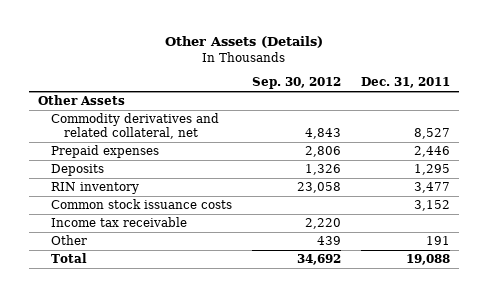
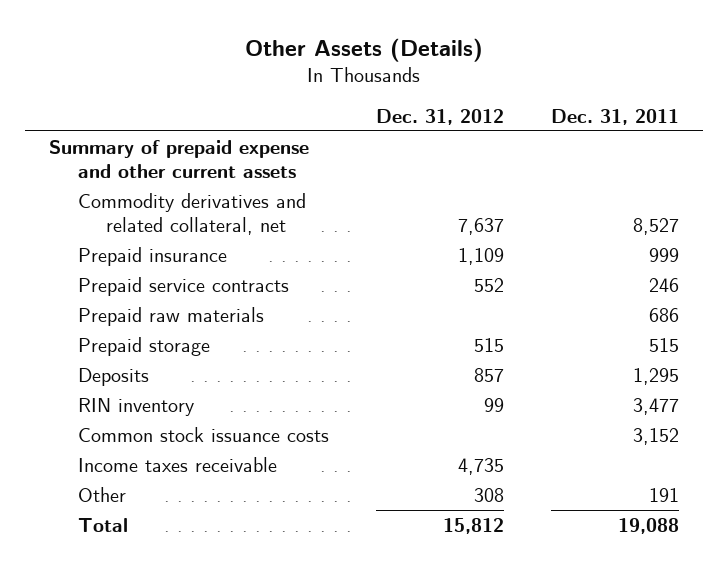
- | Sep. 30, 2012 | Dec. 31, 2011
+ | Dec. 31, 2012 | Dec. 31, 2011
- Other Assets
+ Summary of prepaid expense and other current assets
- Prepaid expenses | 2,806 | 2,446
+ Prepaid insurance | 1,109 | 999
+ Prepaid service contracts | 552 | 246
+ Prepaid raw materials | | 686
+ Prepaid storage | 515 | 515
- Income tax receivable | 2,220 |
+ Income taxes receivable | 4,735 |

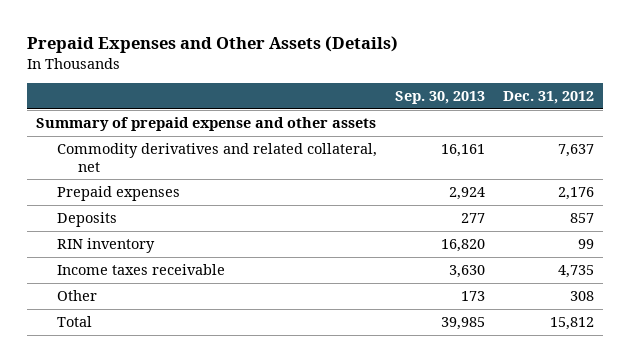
- Other Assets (Details)
+ Prepaid Expenses and Other Assets (Details)
- | Dec. 31, 2012 | Dec. 31, 2011
+ | Sep. 30, 2013 | Dec. 31, 2012
- Summary of prepaid expense and other current assets
+ Summary of prepaid expense and other assets
- Prepaid insurance | 1,109 | 999
- Prepaid service contracts | 552 | 246
- Prepaid raw materials | | 686
- Prepaid storage | 515 | 515
+ Prepaid expenses | 2,924 | 2,176
- Common stock issuance costs | | 3,152

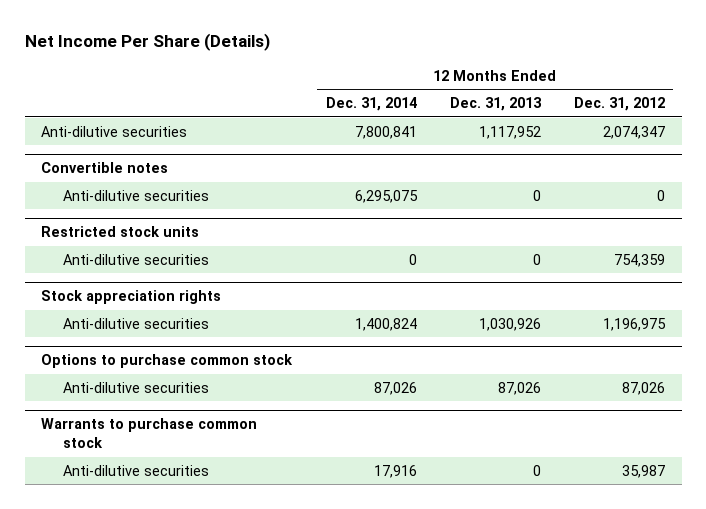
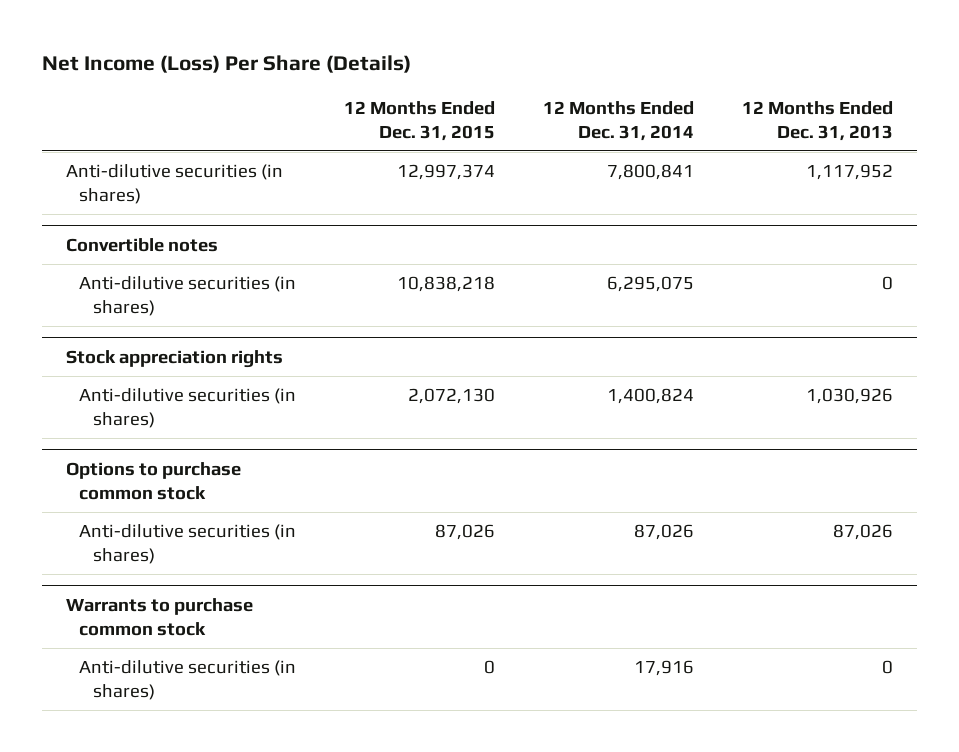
- Net Income Per Share (Details)
+ Net Income (Loss) Per Share (Details)
- | 12 Months Ended Dec. 31, 2014 | 12 Months Ended Dec. 31, 2013 | 12 Months Ended Dec. 31, 2012
+ | 12 Months Ended Dec. 31, 2015 | 12 Months Ended Dec. 31, 2014 | 12 Months Ended Dec. 31, 2013
- Anti-dilutive securities | 7,800,841 | 1,117,952 | 2,074,347
+ Anti-dilutive securities (in shares) | 12,997,374 | 7,800,841 | 1,117,952
@ Convertible notes
- Anti-dilutive securities | 6,295,075 | 0 | 0
- Restricted stock units
- Anti-dilutive securities | 0 | 0 | 754,359
@ Convertible notes
+ Anti-dilutive securities (in shares) | 10,838,218 | 6,295,075 | 0
@ Stock appreciation rights
- Anti-dilutive securities | 1,400,824 | 1,030,926 | 1,196,975
+ Anti-dilutive securities (in shares) | 2,072,130 | 1,400,824 | 1,030,926
@ Options to purchase common stock
- Anti-dilutive securities | 87,026 | 87,026 | 87,026
+ Anti-dilutive securities (in shares) | 87,026 | 87,026 | 87,026
@ Warrants to purchase common stock
- Anti-dilutive securities | 17,916 | 0 | 35,987
+ Anti-dilutive securities (in shares) | 0 | 17,916 | 0

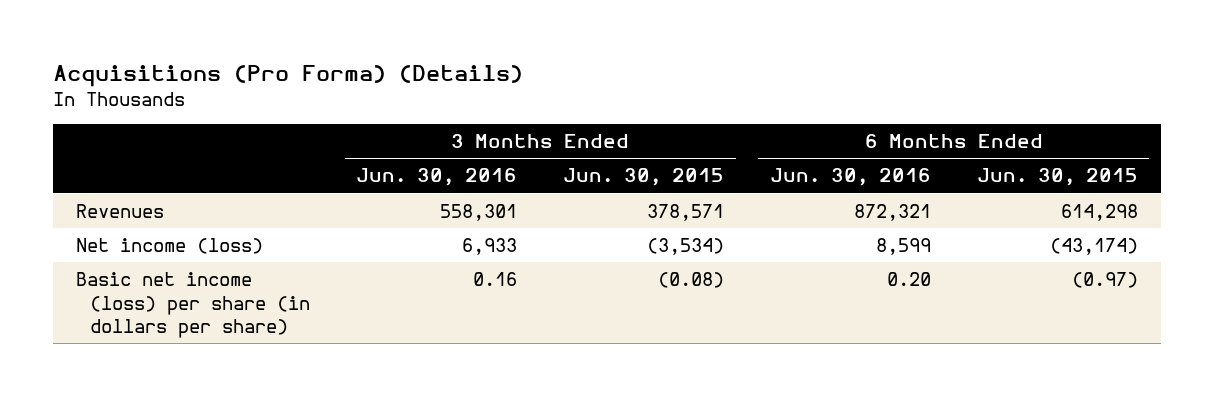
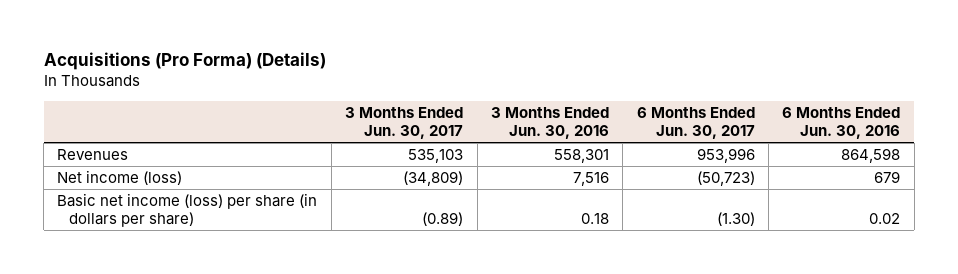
- | 3 Months Ended Jun. 30, 2016 | 3 Months Ended Jun. 30, 2015 | 6 Months Ended Jun. 30, 2016 | 6 Months Ended Jun. 30, 2015
+ | 3 Months Ended Jun. 30, 2017 | 3 Months Ended Jun. 30, 2016 | 6 Months Ended Jun. 30, 2017 | 6 Months Ended Jun. 30, 2016
- Revenues | 558,301 | 378,571 | 872,321 | 614,298
- Net income (loss) | 6,933 | (3,534) | 8,599 | (43,174)
- Basic net income (loss) per share (in dollars per share) | 0.16 | (0.08) | 0.20 | (0.97)
+ Revenues | 535,103 | 558,301 | 953,996 | 864,598
+ Net income (loss) | (34,809) | 7,516 | (50,723) | 679
+ Basic net income (loss) per share (in dollars per share) | (0.89) | 0.18 | (1.30) | 0.02

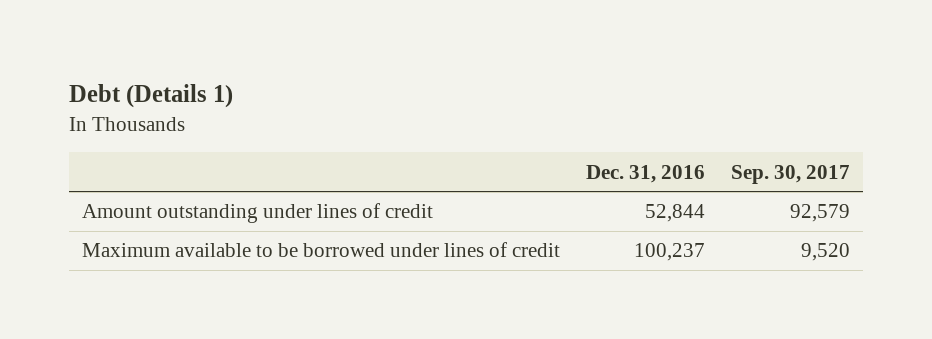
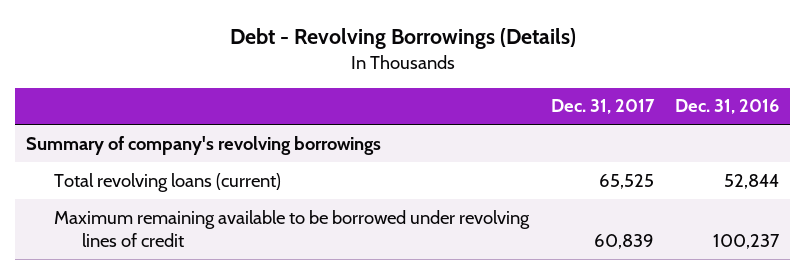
- Debt (Details 1)
+ Debt - Revolving Borrowings (Details)
- | Dec. 31, 2016 | Sep. 30, 2017
+ | Dec. 31, 2017 | Dec. 31, 2016
- Amount outstanding under lines of credit | 52,844 | 92,579
- Maximum available to be borrowed under lines of credit | 100,237 | 9,520
+ Summary of company's revolving borrowings
+ Total revolving loans (current) | 65,525 | 52,844
+ Maximum remaining available to be borrowed under revolving lines of credit | 60,839 | 100,237

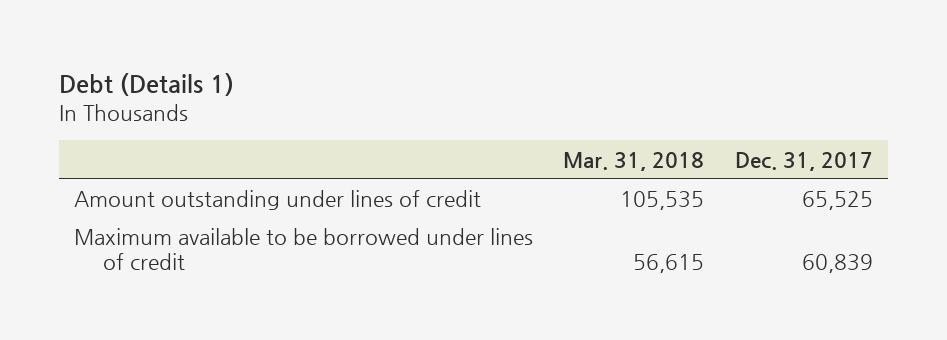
- Debt - Revolving Borrowings (Details)
+ Debt (Details 1)
- | Dec. 31, 2017 | Dec. 31, 2016
+ | Mar. 31, 2018 | Dec. 31, 2017
- Summary of company's revolving borrowings
- Total revolving loans (current) | 65,525 | 52,844
- Maximum remaining available to be borrowed under revolving lines of credit | 60,839 | 100,237
+ Amount outstanding under lines of credit | 105,535 | 65,525
+ Maximum available to be borrowed under lines of credit | 56,615 | 60,839

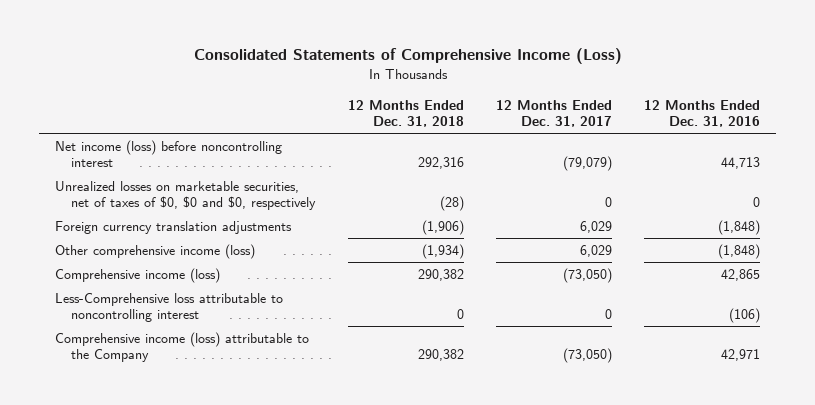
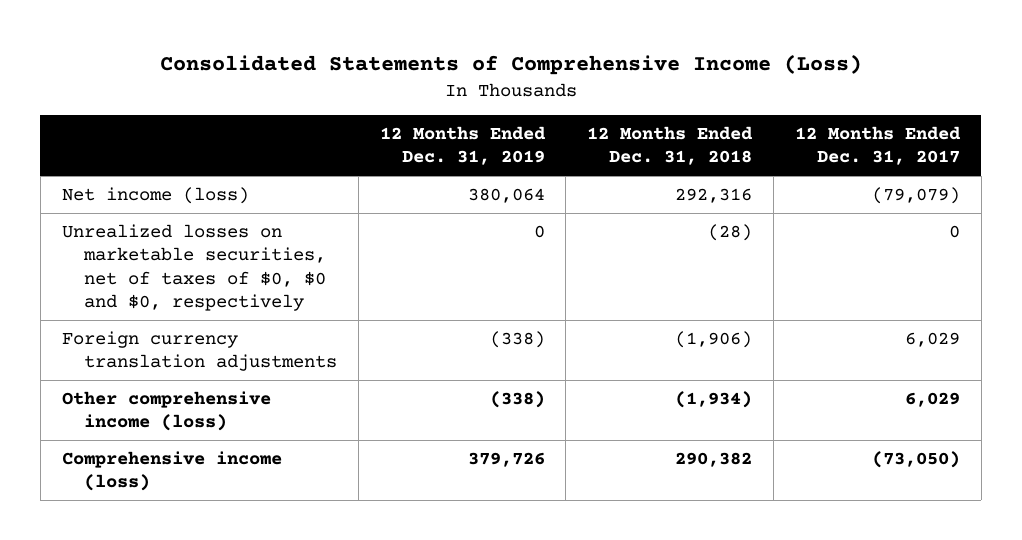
- | 12 Months Ended Dec. 31, 2018 | 12 Months Ended Dec. 31, 2017 | 12 Months Ended Dec. 31, 2016
+ | 12 Months Ended Dec. 31, 2019 | 12 Months Ended Dec. 31, 2018 | 12 Months Ended Dec. 31, 2017
- Net income (loss) before noncontrolling interest | 292,316 | (79,079) | 44,713
+ Net income (loss) | 380,064 | 292,316 | (79,079)
- Less-Comprehensive loss attributable to noncontrolling interest | 0 | 0 | (106)
- Comprehensive income (loss) attributable to the Company | 290,382 | (73,050) | 42,971

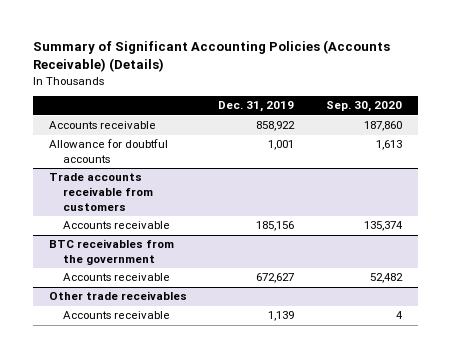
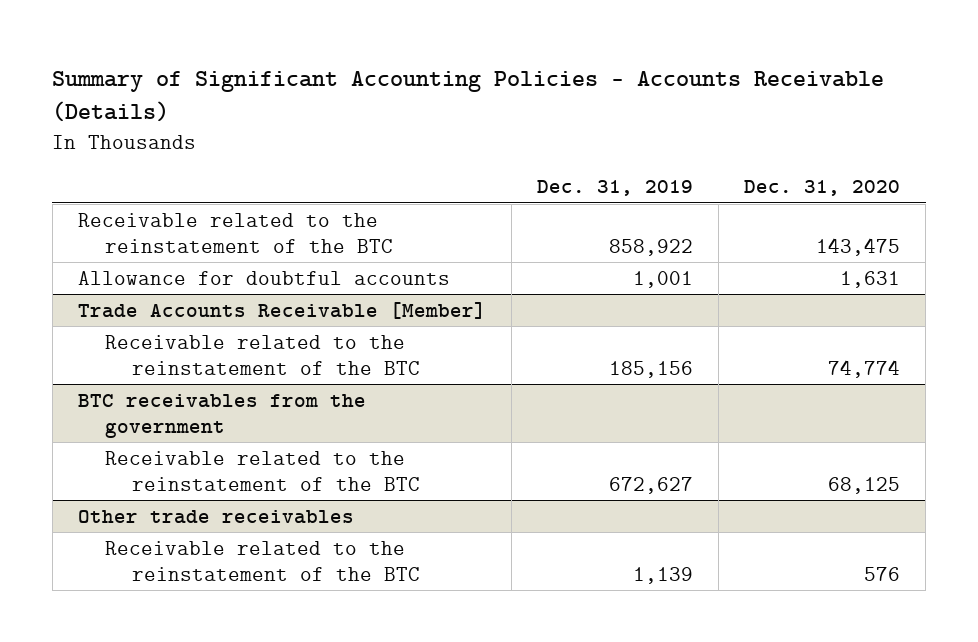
- Summary of Significant Accounting Policies (Accounts Receivable) (Details)
+ Summary of Significant Accounting Policies - Accounts Receivable (Details)
- | Dec. 31, 2019 | Sep. 30, 2020
+ | Dec. 31, 2019 | Dec. 31, 2020
- Accounts receivable | 858,922 | 187,860
+ Receivable related to the reinstatement of the BTC | 858,922 | 143,475
- Trade accounts receivable from customers
- Accounts receivable | 185,156 | 135,374
+ Trade Accounts Receivable [Member]
+ Receivable related to the reinstatement of the BTC | 185,156 | 74,774
@ BTC receivables from the government
- Accounts receivable | 672,627 | 52,482
+ Receivable related to the reinstatement of the BTC | 672,627 | 68,125
@ Other trade receivables
- Accounts receivable | 1,139 | 4
+ Receivable related to the reinstatement of the BTC | 1,139 | 576

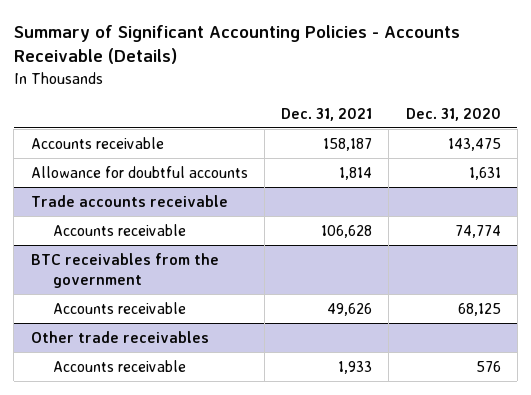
- | Dec. 31, 2019 | Dec. 31, 2020
+ | Dec. 31, 2021 | Dec. 31, 2020
- Receivable related to the reinstatement of the BTC | 858,922 | 143,475
+ Accounts receivable | 158,187 | 143,475
- Trade Accounts Receivable [Member]
- Receivable related to the reinstatement of the BTC | 185,156 | 74,774
+ Trade accounts receivable
+ Accounts receivable | 106,628 | 74,774
@ BTC receivables from the government
- Receivable related to the reinstatement of the BTC | 672,627 | 68,125
+ Accounts receivable | 49,626 | 68,125
@ Other trade receivables
- Receivable related to the reinstatement of the BTC | 1,139 | 576
+ Accounts receivable | 1,933 | 576

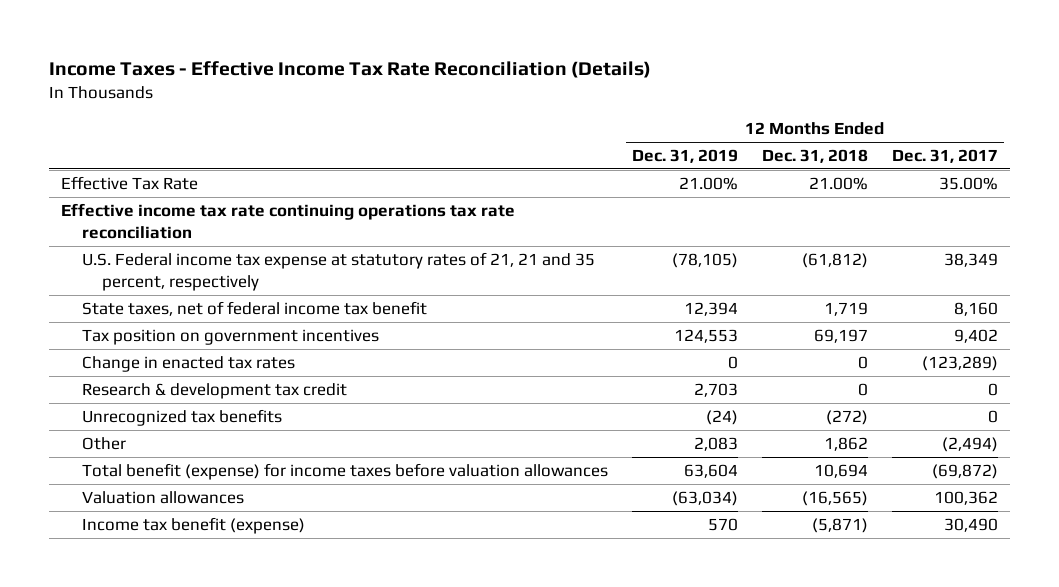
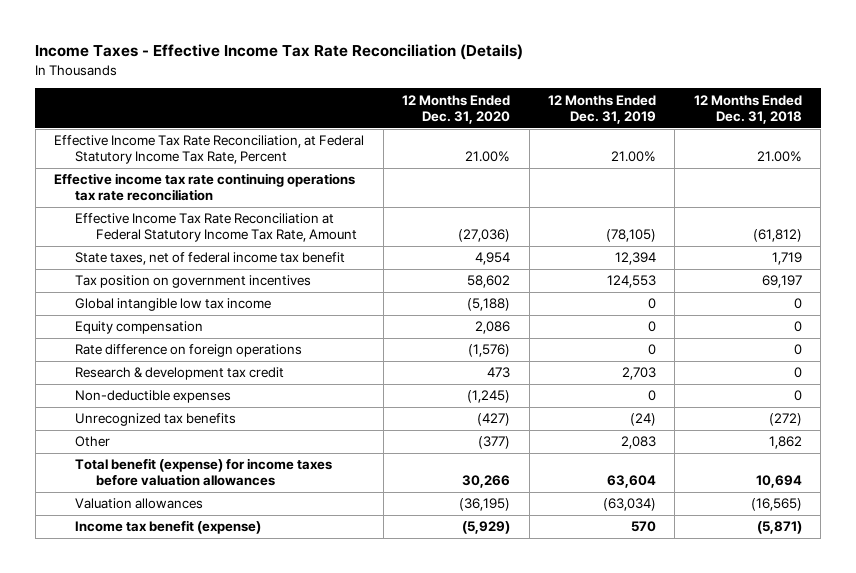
- | 12 Months Ended Dec. 31, 2019 | 12 Months Ended Dec. 31, 2018 | 12 Months Ended Dec. 31, 2017
+ | 12 Months Ended Dec. 31, 2020 | 12 Months Ended Dec. 31, 2019 | 12 Months Ended Dec. 31, 2018
- Effective Tax Rate | 21.00% | 21.00% | 35.00%
+ Effective Income Tax Rate Reconciliation, at Federal Statutory Income Tax Rate, Percent | 21.00% | 21.00% | 21.00%
- U.S. Federal income tax expense at statutory rates of 21, 21 and 35 percent, respectively | (78,105) | (61,812) | 38,349
+ Effective Income Tax Rate Reconciliation at Federal Statutory Income Tax Rate, Amount | (27,036) | (78,105) | (61,812)
- Change in enacted tax rates | 0 | 0 | (123,289)
+ Global intangible low tax income | (5,188) | 0 | 0
+ Equity compensation | 2,086 | 0 | 0
+ Rate difference on foreign operations | (1,576) | 0 | 0
+ Non-deductible expenses | (1,245) | 0 | 0

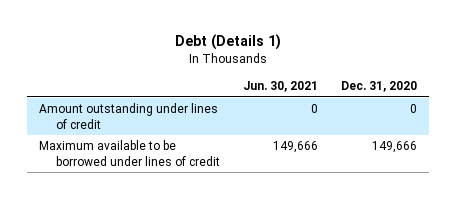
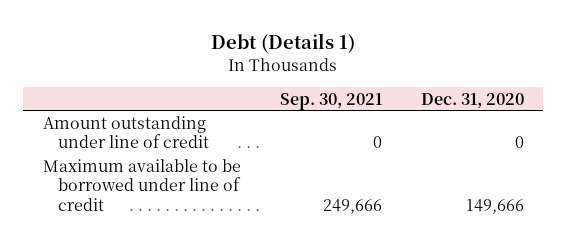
- | Jun. 30, 2021 | Dec. 31, 2020
+ | Sep. 30, 2021 | Dec. 31, 2020
- Amount outstanding under lines of credit | 0 | 0
- Maximum available to be borrowed under lines of credit | 149,666 | 149,666
+ Amount outstanding under line of credit | 0 | 0
+ Maximum available to be borrowed under line of credit | 249,666 | 149,666

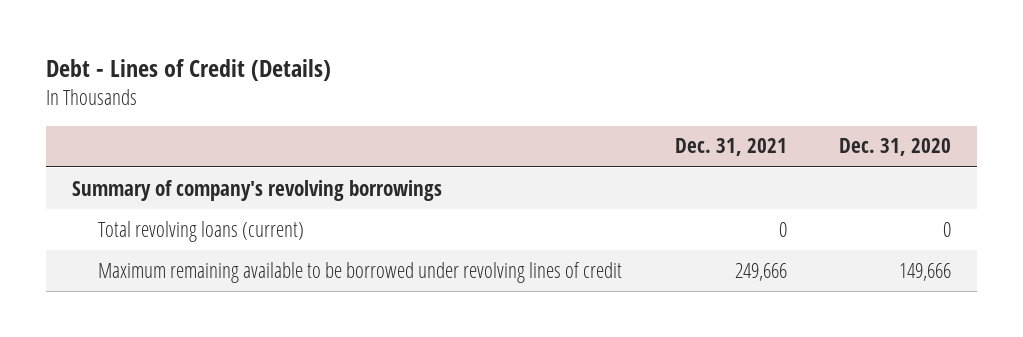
- Debt (Details 1)
+ Debt - Lines of Credit (Details)
- | Sep. 30, 2021 | Dec. 31, 2020
+ | Dec. 31, 2021 | Dec. 31, 2020
- Amount outstanding under line of credit | 0 | 0
- Maximum available to be borrowed under line of credit | 249,666 | 149,666
+ Summary of company's revolving borrowings
+ Total revolving loans (current) | 0 | 0
+ Maximum remaining available to be borrowed under revolving lines of credit | 249,666 | 149,666

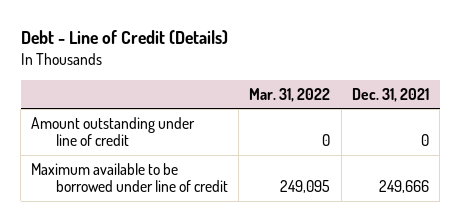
- Debt - Lines of Credit (Details)
+ Debt - Line of Credit (Details)
- | Dec. 31, 2021 | Dec. 31, 2020
+ | Mar. 31, 2022 | Dec. 31, 2021
- Summary of company's revolving borrowings
- Total revolving loans (current) | 0 | 0
- Maximum remaining available to be borrowed under revolving lines of credit | 249,666 | 149,666
+ Amount outstanding under line of credit | 0 | 0
+ Maximum available to be borrowed under line of credit | 249,095 | 249,666

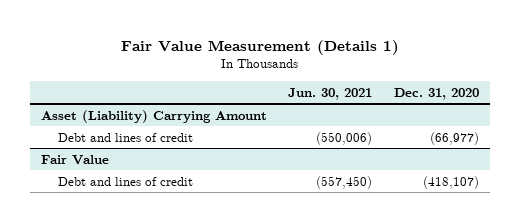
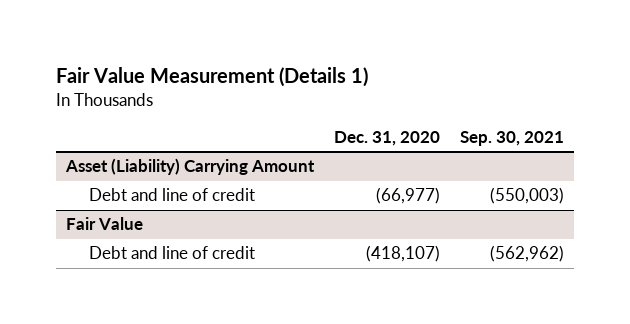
- | Jun. 30, 2021 | Dec. 31, 2020
+ | Dec. 31, 2020 | Sep. 30, 2021
@ Asset (Liability) Carrying Amount
- Debt and lines of credit | (550,006) | (66,977)
+ Debt and line of credit | (66,977) | (550,003)
@ Fair Value
- Debt and lines of credit | (557,450) | (418,107)
+ Debt and line of credit | (418,107) | (562,962)

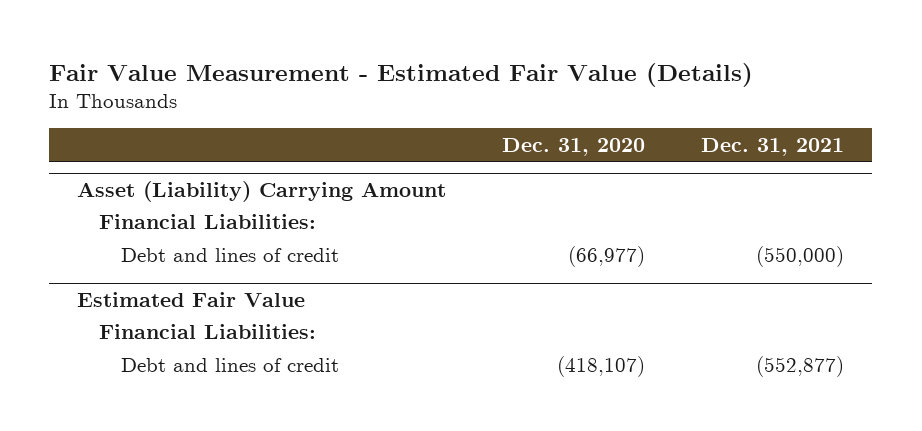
- Fair Value Measurement (Details 1)
+ Fair Value Measurement - Estimated Fair Value (Details)
- | Dec. 31, 2020 | Sep. 30, 2021
+ | Dec. 31, 2020 | Dec. 31, 2021
@ Asset (Liability) Carrying Amount
- Debt and line of credit | (66,977) | (550,003)
- Fair Value
- Debt and line of credit | (418,107) | (562,962)
@ Asset (Liability) Carrying Amount
+ Financial Liabilities:
+ Debt and lines of credit | (66,977) | (550,000)
+ Estimated Fair Value
+ Financial Liabilities:
+ Debt and lines of credit | (418,107) | (552,877)

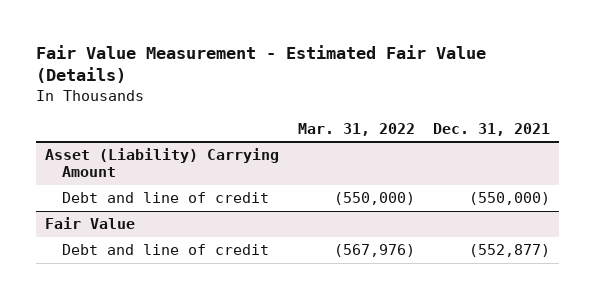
- | Dec. 31, 2020 | Dec. 31, 2021
+ | Mar. 31, 2022 | Dec. 31, 2021
@ Asset (Liability) Carrying Amount
- Financial Liabilities:
- Debt and lines of credit | (66,977) | (550,000)
- Estimated Fair Value
- Financial Liabilities:
- Debt and lines of credit | (418,107) | (552,877)
@ Asset (Liability) Carrying Amount
+ Debt and line of credit | (550,000) | (550,000)
+ Fair Value
+ Debt and line of credit | (567,976) | (552,877)

